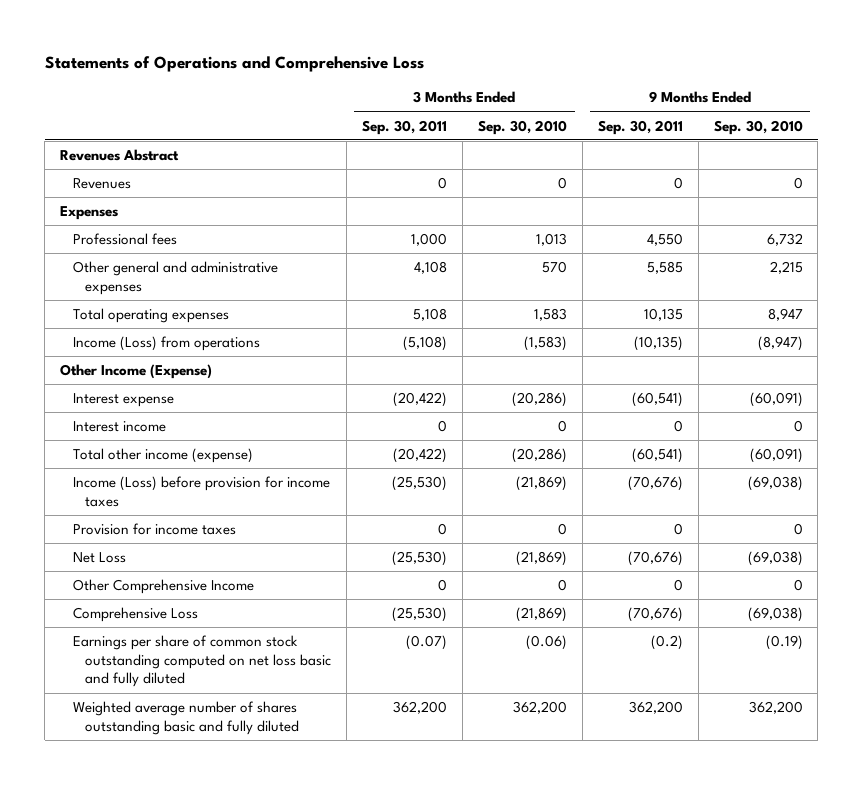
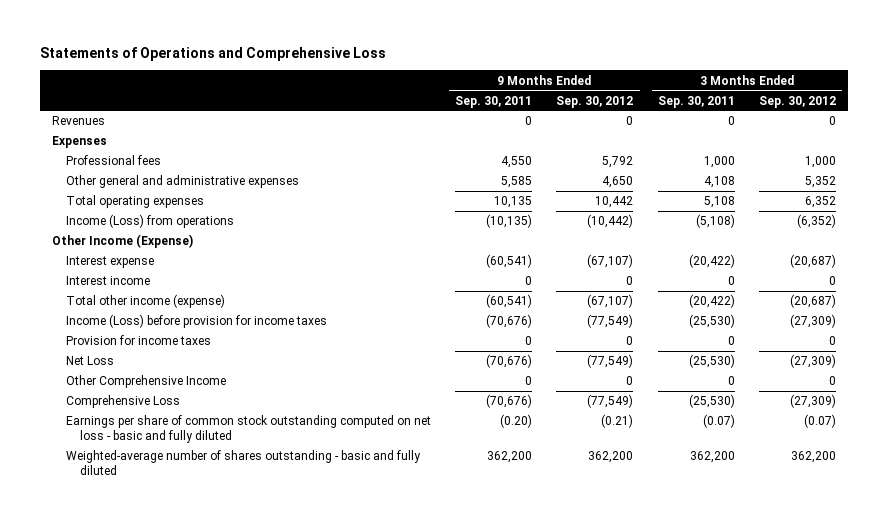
- | 3 Months Ended Sep. 30, 2011 | 3 Months Ended Sep. 30, 2010 | 9 Months Ended Sep. 30, 2011 | 9 Months Ended Sep. 30, 2010
+ | 9 Months Ended Sep. 30, 2011 | 9 Months Ended Sep. 30, 2012 | 3 Months Ended Sep. 30, 2011 | 3 Months Ended Sep. 30, 2012
- Revenues Abstract
- Earnings per share of common stock outstanding computed on net loss basic and fully diluted | (0.07) | (0.06) | (0.2) | (0.19)
- Weighted average number of shares outstanding basic and fully diluted | 362,200 | 362,200 | 362,200 | 362,200
+ Earnings per share of common stock outstanding computed on net loss - basic and fully diluted | (0.20) | (0.21) | (0.07) | (0.07)
+ Weighted-average number of shares outstanding - basic and fully diluted | 362,200 | 362,200 | 362,200 | 362,200

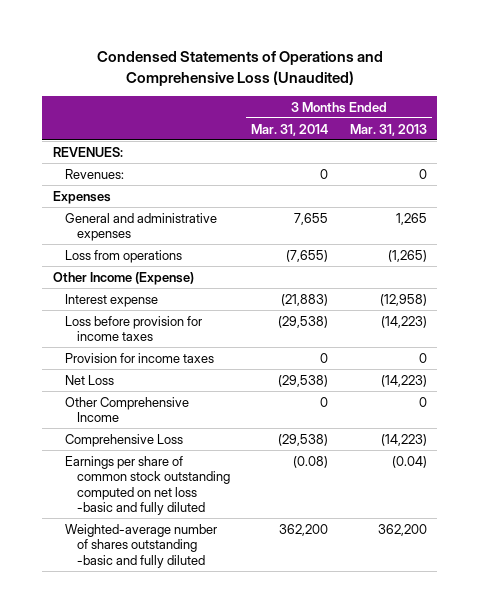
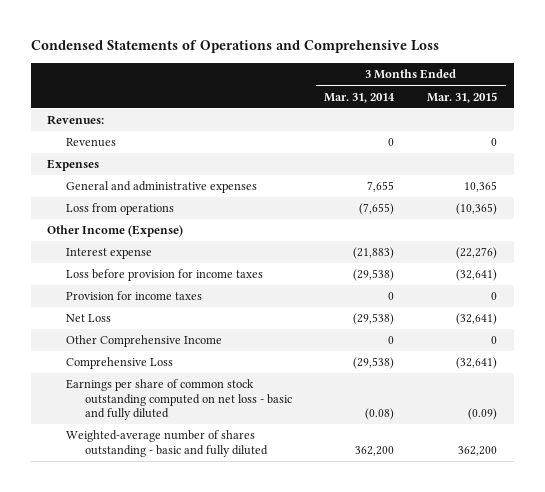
- Condensed Statements of Operations and Comprehensive Loss (Unaudited)
+ Condensed Statements of Operations and Comprehensive Loss
- | 3 Months Ended Mar. 31, 2014 | 3 Months Ended Mar. 31, 2013
+ | 3 Months Ended Mar. 31, 2014 | 3 Months Ended Mar. 31, 2015
- REVENUES:
- Revenues: | 0 | 0
+ Revenues:
+ Revenues | 0 | 0
- Earnings per share of common stock outstanding computed on net loss -basic and fully diluted | (0.08) | (0.04)
- Weighted-average number of shares outstanding -basic and fully diluted | 362,200 | 362,200
+ Earnings per share of common stock outstanding computed on net loss - basic and fully diluted | (0.08) | (0.09)
+ Weighted-average number of shares outstanding - basic and fully diluted | 362,200 | 362,200

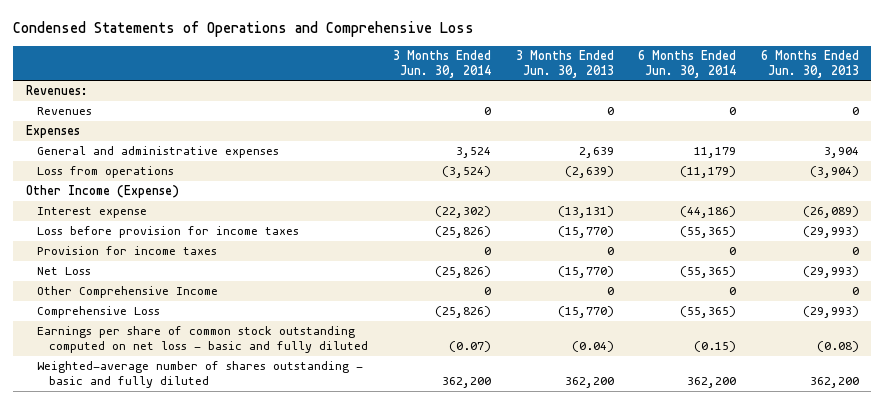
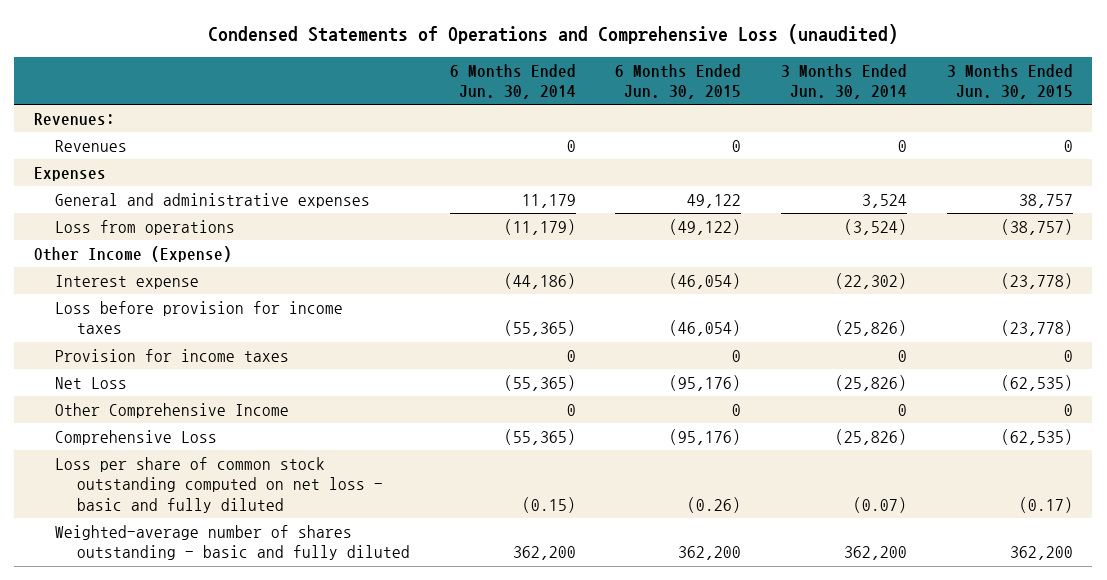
- Condensed Statements of Operations and Comprehensive Loss
+ Condensed Statements of Operations and Comprehensive Loss (unaudited)
- | 3 Months Ended Jun. 30, 2014 | 3 Months Ended Jun. 30, 2013 | 6 Months Ended Jun. 30, 2014 | 6 Months Ended Jun. 30, 2013
+ | 6 Months Ended Jun. 30, 2014 | 6 Months Ended Jun. 30, 2015 | 3 Months Ended Jun. 30, 2014 | 3 Months Ended Jun. 30, 2015
- Earnings per share of common stock outstanding computed on net loss - basic and fully diluted | (0.07) | (0.04) | (0.15) | (0.08)
+ Loss per share of common stock outstanding computed on net loss - basic and fully diluted | (0.15) | (0.26) | (0.07) | (0.17)

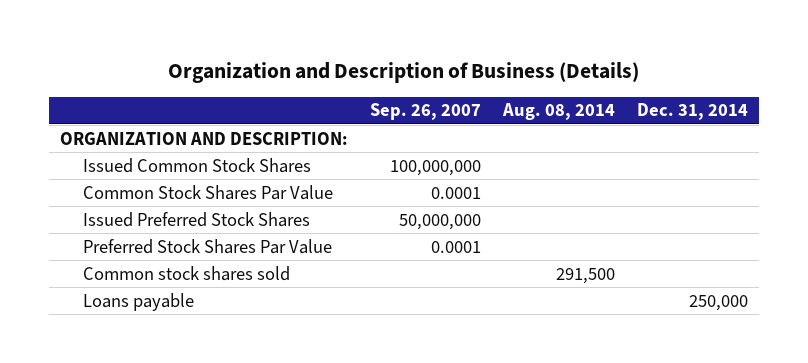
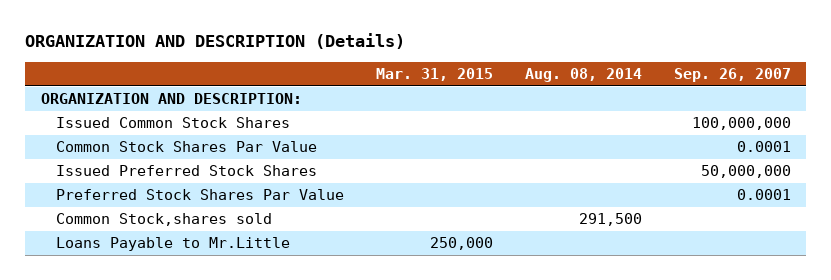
- Organization and Description of Business (Details)
+ ORGANIZATION AND DESCRIPTION (Details)
- | Sep. 26, 2007 | Aug. 08, 2014 | Dec. 31, 2014
+ | Mar. 31, 2015 | Aug. 08, 2014 | Sep. 26, 2007
- Common stock shares sold | | 291,500 |
- Loans payable | | | 250,000
+ Common Stock,shares sold | | 291,500 |
+ Loans Payable to Mr.Little | 250,000 | |

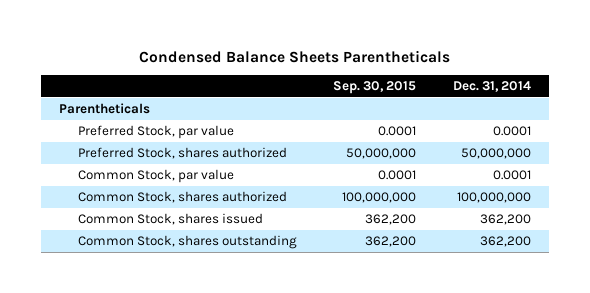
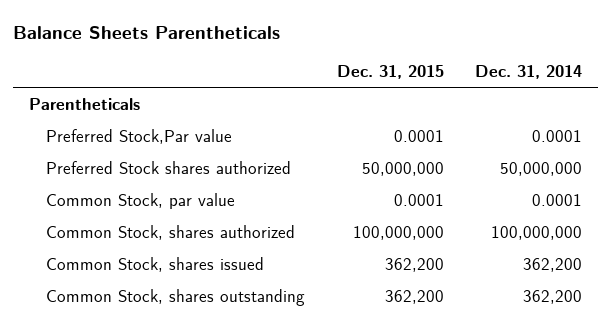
- Condensed Balance Sheets Parentheticals
+ Balance Sheets Parentheticals
- | Sep. 30, 2015 | Dec. 31, 2014
+ | Dec. 31, 2015 | Dec. 31, 2014
- Preferred Stock, par value | 0.0001 | 0.0001
- Preferred Stock, shares authorized | 50,000,000 | 50,000,000
+ Preferred Stock,Par value | 0.0001 | 0.0001
+ Preferred Stock shares authorized | 50,000,000 | 50,000,000

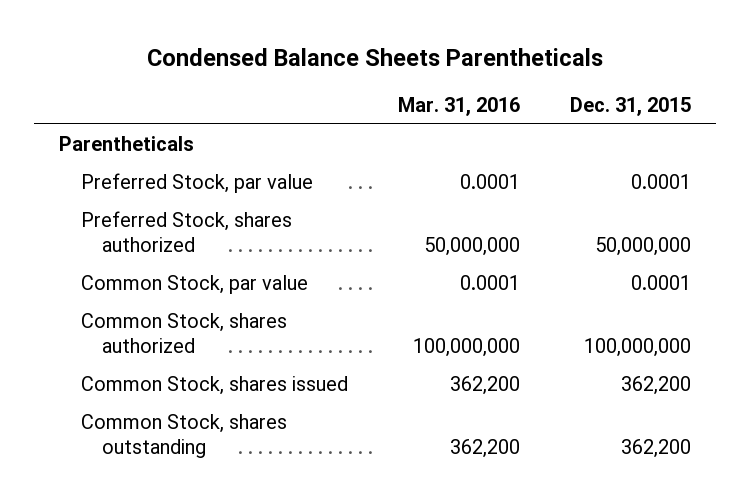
- Balance Sheets Parentheticals
+ Condensed Balance Sheets Parentheticals
- | Dec. 31, 2015 | Dec. 31, 2014
+ | Mar. 31, 2016 | Dec. 31, 2015
- Preferred Stock,Par value | 0.0001 | 0.0001
- Preferred Stock shares authorized | 50,000,000 | 50,000,000
+ Preferred Stock, par value | 0.0001 | 0.0001
+ Preferred Stock, shares authorized | 50,000,000 | 50,000,000

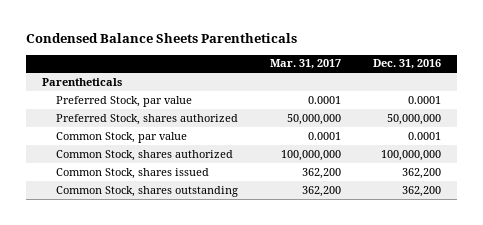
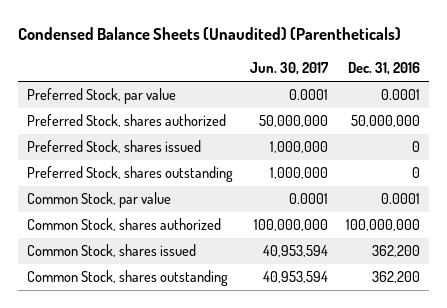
- Condensed Balance Sheets Parentheticals
+ Condensed Balance Sheets (Unaudited) (Parentheticals)
- | Mar. 31, 2017 | Dec. 31, 2016
+ | Jun. 30, 2017 | Dec. 31, 2016
- Parentheticals
+ Preferred Stock, shares issued | 1,000,000 | 0
+ Preferred Stock, shares outstanding | 1,000,000 | 0

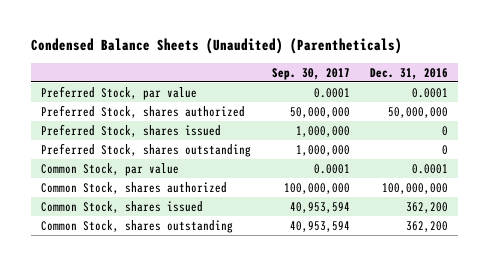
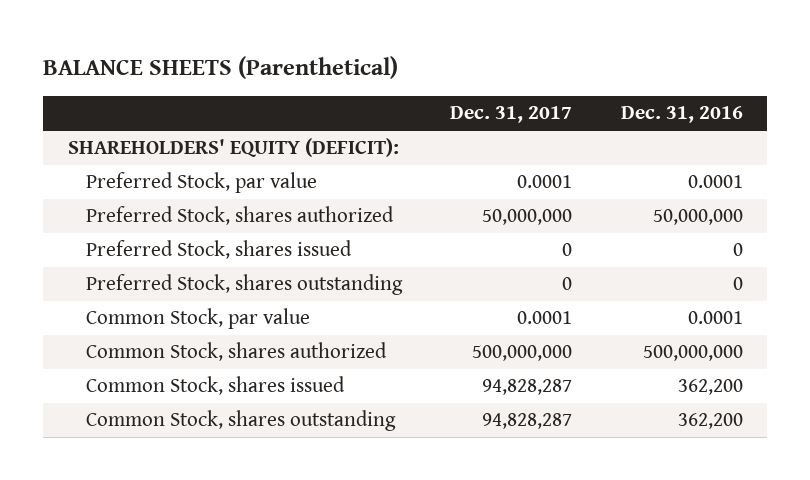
- Condensed Balance Sheets (Unaudited) (Parentheticals)
+ BALANCE SHEETS (Parenthetical)
- | Sep. 30, 2017 | Dec. 31, 2016
+ | Dec. 31, 2017 | Dec. 31, 2016
+ SHAREHOLDERS' EQUITY (DEFICIT):
- Common Stock, shares authorized | 100,000,000 | 100,000,000
+ Common Stock, shares authorized | 500,000,000 | 500,000,000

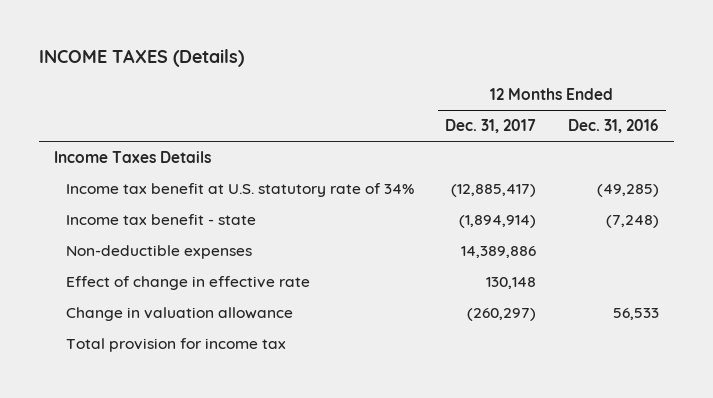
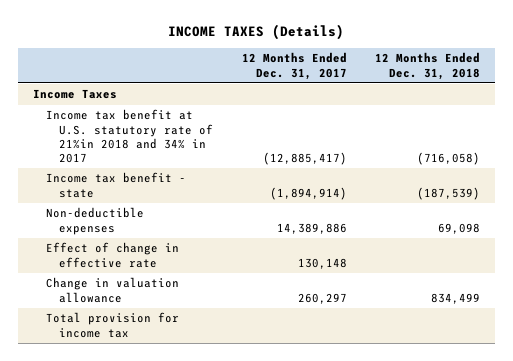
- | 12 Months Ended Dec. 31, 2017 | 12 Months Ended Dec. 31, 2016
+ | 12 Months Ended Dec. 31, 2017 | 12 Months Ended Dec. 31, 2018
- Income Taxes Details
- Income tax benefit at U.S. statutory rate of 34% | (12,885,417) | (49,285)
+ Income Taxes
+ Income tax benefit at U.S. statutory rate of 21%in 2018 and 34% in 2017 | (12,885,417) | (716,058)
- Change in valuation allowance | (260,297) | 56,533
+ Change in valuation allowance | 260,297 | 834,499

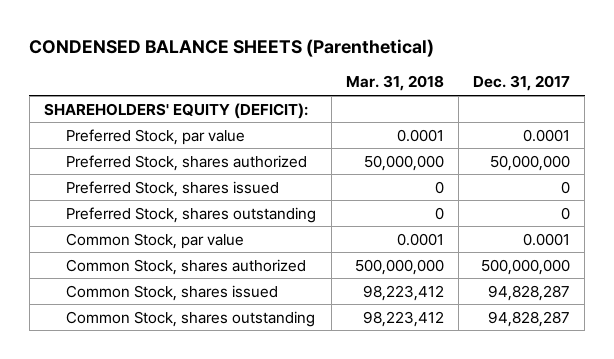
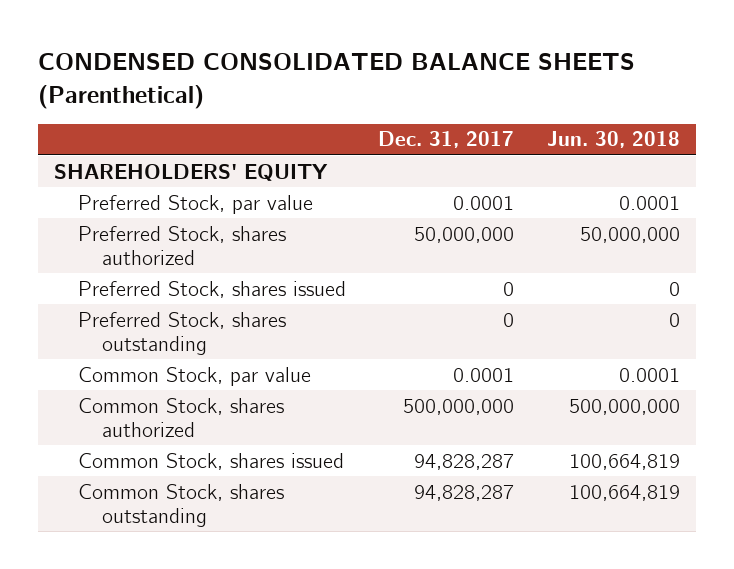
- CONDENSED BALANCE SHEETS (Parenthetical)
+ CONDENSED CONSOLIDATED BALANCE SHEETS (Parenthetical)
- | Mar. 31, 2018 | Dec. 31, 2017
+ | Dec. 31, 2017 | Jun. 30, 2018
- SHAREHOLDERS' EQUITY (DEFICIT):
+ SHAREHOLDERS' EQUITY

